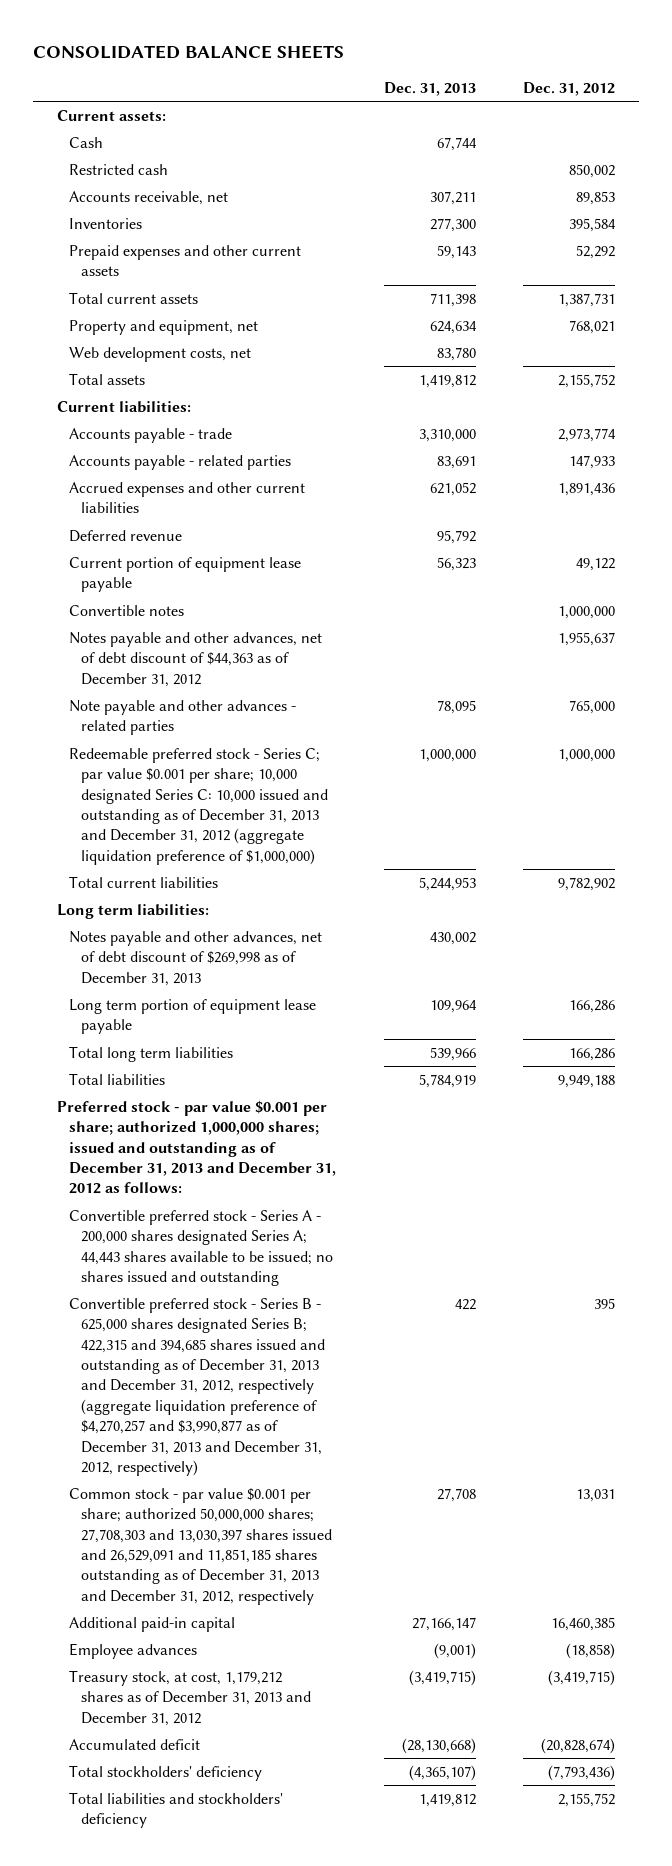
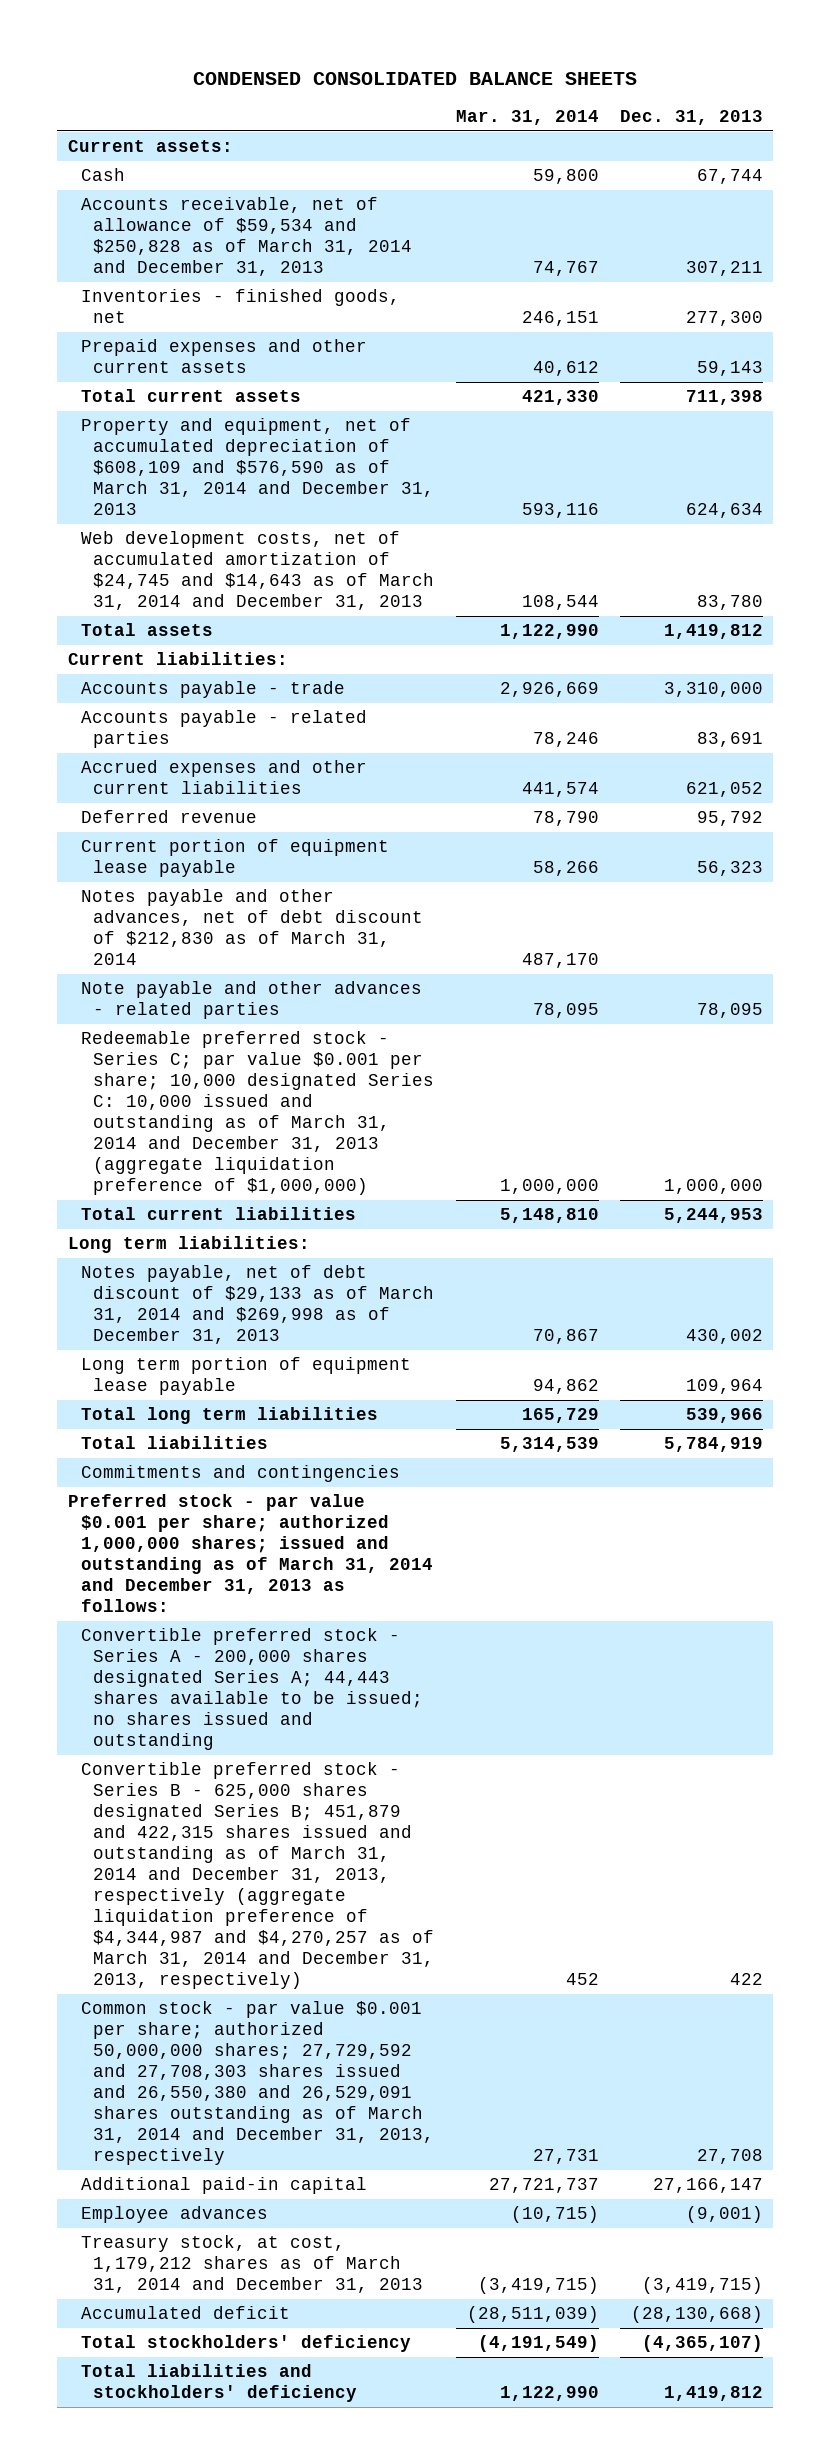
- CONSOLIDATED BALANCE SHEETS
+ CONDENSED CONSOLIDATED BALANCE SHEETS
- | Dec. 31, 2013 | Dec. 31, 2012
+ | Mar. 31, 2014 | Dec. 31, 2013
- Restricted cash | | 850,002
- Accounts receivable, net | 307,211 | 89,853
- Inventories | 277,300 | 395,584
+ Accounts receivable, net of allowance of $59,534 and $250,828 as of March 31, 2014 and December 31, 2013 | 74,767 | 307,211
+ Inventories - finished goods, net | 246,151 | 277,300
- Property and equipment, net | 624,634 | 768,021
- Web development costs, net | 83,780 |
+ Property and equipment, net of accumulated depreciation of $608,109 and $576,590 as of March 31, 2014 and December 31, 2013 | 593,116 | 624,634
+ Web development costs, net of accumulated amortization of $24,745 and $14,643 as of March 31, 2014 and December 31, 2013 | 108,544 | 83,780
- Convertible notes | | 1,000,000
- Notes payable and other advances, net of debt discount of $44,363 as of December 31, 2012 | | 1,955,637
+ Notes payable and other advances, net of debt discount of $212,830 as of March 31, 2014 | 487,170 |
- Redeemable preferred stock - Series C; par value $0.001 per share; 10,000 designated Series C: 10,000 issued and outstanding as of December 31, 2013 and December 31, 2012 (aggregate liquidation preference of $1,000,000) | 1,000,000 | 1,000,000
+ Redeemable preferred stock - Series C; par value $0.001 per share; 10,000 designated Series C: 10,000 issued and outstanding as of March 31, 2014 and December 31, 2013 (aggregate liquidation preference of $1,000,000) | 1,000,000 | 1,000,000
- Notes payable and other advances, net of debt discount of $269,998 as of December 31, 2013 | 430,002 |
+ Notes payable, net of debt discount of $29,133 as of March 31, 2014 and $269,998 as of December 31, 2013 | 70,867 | 430,002
- Preferred stock - par value $0.001 per share; authorized 1,000,000 shares; issued and outstanding as of December 31, 2013 and December 31, 2012 as follows:
+ Commitments and contingencies
+ Preferred stock - par value $0.001 per share; authorized 1,000,000 shares; issued and outstanding as of March 31, 2014 and December 31, 2013 as follows:
- Convertible preferred stock - Series B - 625,000 shares designated Series B; 422,315 and 394,685 shares issued and outstanding as of December 31, 2013 and December 31, 2012, respectively (aggregate liquidation preference of $4,270,257 and $3,990,877 as of December 31, 2013 and December 31, 2012, respectively) | 422 | 395
- Common stock - par value $0.001 per share; authorized 50,000,000 shares; 27,708,303 and 13,030,397 shares issued and 26,529,091 and 11,851,185 shares outstanding as of December 31, 2013 and December 31, 2012, respectively | 27,708 | 13,031
+ Convertible preferred stock - Series B - 625,000 shares designated Series B; 451,879 and 422,315 shares issued and outstanding as of March 31, 2014 and December 31, 2013, respectively (aggregate liquidation preference of $4,344,987 and $4,270,257 as of March 31, 2014 and December 31, 2013, respectively) | 452 | 422
+ Common stock - par value $0.001 per share; authorized 50,000,000 shares; 27,729,592 and 27,708,303 shares issued and 26,550,380 and 26,529,091 shares outstanding as of March 31, 2014 and December 31, 2013, respectively | 27,731 | 27,708
- Treasury stock, at cost, 1,179,212 shares as of December 31, 2013 and December 31, 2012 | (3,419,715) | (3,419,715)
+ Treasury stock, at cost, 1,179,212 shares as of March 31, 2014 and December 31, 2013 | (3,419,715) | (3,419,715)

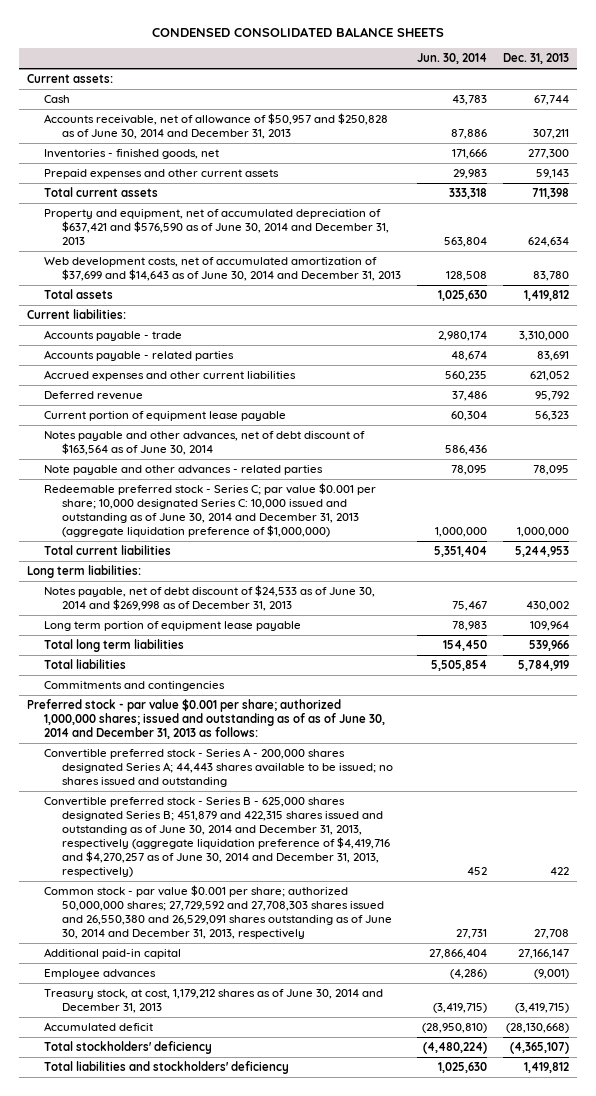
- | Mar. 31, 2014 | Dec. 31, 2013
+ | Jun. 30, 2014 | Dec. 31, 2013
- Accounts receivable, net of allowance of $59,534 and $250,828 as of March 31, 2014 and December 31, 2013 | 74,767 | 307,211
+ Accounts receivable, net of allowance of $50,957 and $250,828 as of June 30, 2014 and December 31, 2013 | 87,886 | 307,211
- Property and equipment, net of accumulated depreciation of $608,109 and $576,590 as of March 31, 2014 and December 31, 2013 | 593,116 | 624,634
- Web development costs, net of accumulated amortization of $24,745 and $14,643 as of March 31, 2014 and December 31, 2013 | 108,544 | 83,780
+ Property and equipment, net of accumulated depreciation of $637,421 and $576,590 as of June 30, 2014 and December 31, 2013 | 563,804 | 624,634
+ Web development costs, net of accumulated amortization of $37,699 and $14,643 as of June 30, 2014 and December 31, 2013 | 128,508 | 83,780
- Notes payable and other advances, net of debt discount of $212,830 as of March 31, 2014 | 487,170 |
+ Notes payable and other advances, net of debt discount of $163,564 as of June 30, 2014 | 586,436 |
- Redeemable preferred stock - Series C; par value $0.001 per share; 10,000 designated Series C: 10,000 issued and outstanding as of March 31, 2014 and December 31, 2013 (aggregate liquidation preference of $1,000,000) | 1,000,000 | 1,000,000
+ Redeemable preferred stock - Series C; par value $0.001 per share; 10,000 designated Series C: 10,000 issued and outstanding as of June 30, 2014 and December 31, 2013 (aggregate liquidation preference of $1,000,000) | 1,000,000 | 1,000,000
- Notes payable, net of debt discount of $29,133 as of March 31, 2014 and $269,998 as of December 31, 2013 | 70,867 | 430,002
+ Notes payable, net of debt discount of $24,533 as of June 30, 2014 and $269,998 as of December 31, 2013 | 75,467 | 430,002
- Preferred stock - par value $0.001 per share; authorized 1,000,000 shares; issued and outstanding as of March 31, 2014 and December 31, 2013 as follows:
+ Preferred stock - par value $0.001 per share; authorized 1,000,000 shares; issued and outstanding as of as of June 30, 2014 and December 31, 2013 as follows:
- Convertible preferred stock - Series B - 625,000 shares designated Series B; 451,879 and 422,315 shares issued and outstanding as of March 31, 2014 and December 31, 2013, respectively (aggregate liquidation preference of $4,344,987 and $4,270,257 as of March 31, 2014 and December 31, 2013, respectively) | 452 | 422
- Common stock - par value $0.001 per share; authorized 50,000,000 shares; 27,729,592 and 27,708,303 shares issued and 26,550,380 and 26,529,091 shares outstanding as of March 31, 2014 and December 31, 2013, respectively | 27,731 | 27,708
+ Convertible preferred stock - Series B - 625,000 shares designated Series B; 451,879 and 422,315 shares issued and outstanding as of June 30, 2014 and December 31, 2013, respectively (aggregate liquidation preference of $4,419,716 and $4,270,257 as of June 30, 2014 and December 31, 2013, respectively) | 452 | 422
+ Common stock - par value $0.001 per share; authorized 50,000,000 shares; 27,729,592 and 27,708,303 shares issued and 26,550,380 and 26,529,091 shares outstanding as of June 30, 2014 and December 31, 2013, respectively | 27,731 | 27,708
- Treasury stock, at cost, 1,179,212 shares as of March 31, 2014 and December 31, 2013 | (3,419,715) | (3,419,715)
+ Treasury stock, at cost, 1,179,212 shares as of June 30, 2014 and December 31, 2013 | (3,419,715) | (3,419,715)

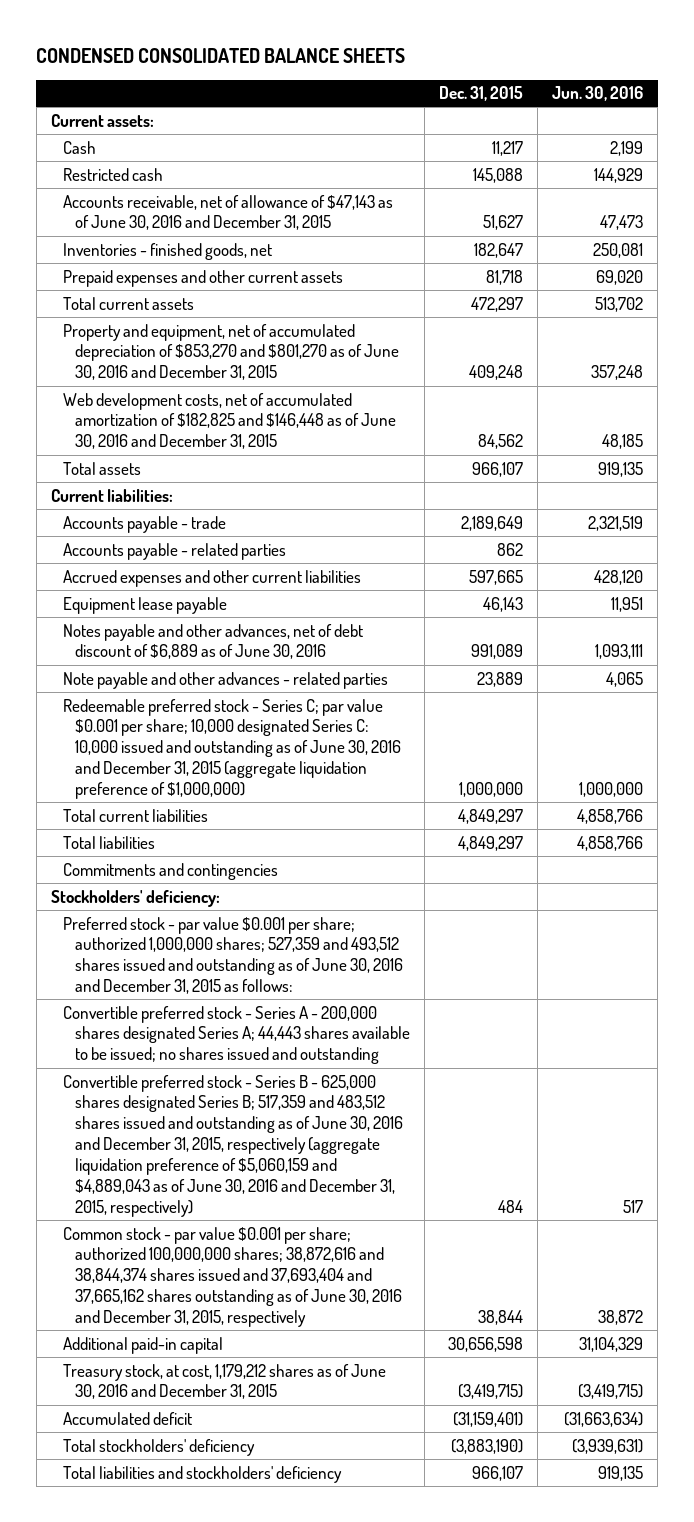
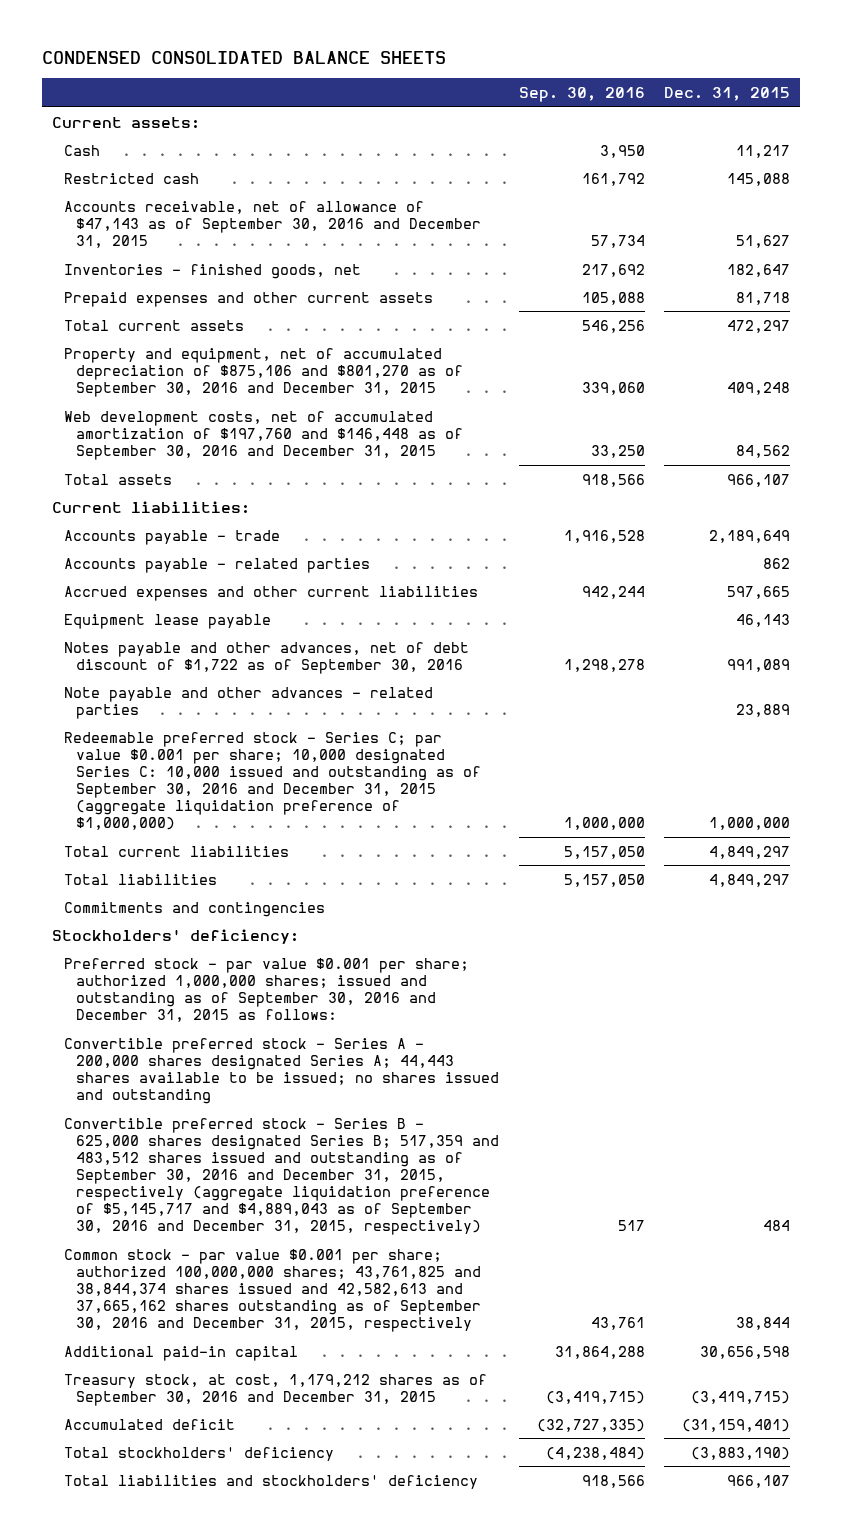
- | Dec. 31, 2015 | Jun. 30, 2016
+ | Sep. 30, 2016 | Dec. 31, 2015
- Accounts receivable, net of allowance of $47,143 as of June 30, 2016 and December 31, 2015 | 51,627 | 47,473
+ Accounts receivable, net of allowance of $47,143 as of September 30, 2016 and December 31, 2015 | 57,734 | 51,627
- Property and equipment, net of accumulated depreciation of $853,270 and $801,270 as of June 30, 2016 and December 31, 2015 | 409,248 | 357,248
- Web development costs, net of accumulated amortization of $182,825 and $146,448 as of June 30, 2016 and December 31, 2015 | 84,562 | 48,185
+ Property and equipment, net of accumulated depreciation of $875,106 and $801,270 as of September 30, 2016 and December 31, 2015 | 339,060 | 409,248
+ Web development costs, net of accumulated amortization of $197,760 and $146,448 as of September 30, 2016 and December 31, 2015 | 33,250 | 84,562
- Notes payable and other advances, net of debt discount of $6,889 as of June 30, 2016 | 991,089 | 1,093,111
+ Notes payable and other advances, net of debt discount of $1,722 as of September 30, 2016 | 1,298,278 | 991,089
- Redeemable preferred stock - Series C; par value $0.001 per share; 10,000 designated Series C: 10,000 issued and outstanding as of June 30, 2016 and December 31, 2015 (aggregate liquidation preference of $1,000,000) | 1,000,000 | 1,000,000
+ Redeemable preferred stock - Series C; par value $0.001 per share; 10,000 designated Series C: 10,000 issued and outstanding as of September 30, 2016 and December 31, 2015 (aggregate liquidation preference of $1,000,000) | 1,000,000 | 1,000,000
- Preferred stock - par value $0.001 per share; authorized 1,000,000 shares; 527,359 and 493,512 shares issued and outstanding as of June 30, 2016 and December 31, 2015 as follows:
+ Preferred stock - par value $0.001 per share; authorized 1,000,000 shares; issued and outstanding as of September 30, 2016 and December 31, 2015 as follows:
- Convertible preferred stock - Series B - 625,000 shares designated Series B; 517,359 and 483,512 shares issued and outstanding as of June 30, 2016 and December 31, 2015, respectively (aggregate liquidation preference of $5,060,159 and $4,889,043 as of June 30, 2016 and December 31, 2015, respectively) | 484 | 517
- Common stock - par value $0.001 per share; authorized 100,000,000 shares; 38,872,616 and 38,844,374 shares issued and 37,693,404 and 37,665,162 shares outstanding as of June 30, 2016 and December 31, 2015, respectively | 38,844 | 38,872
+ Convertible preferred stock - Series B - 625,000 shares designated Series B; 517,359 and 483,512 shares issued and outstanding as of September 30, 2016 and December 31, 2015, respectively (aggregate liquidation preference of $5,145,717 and $4,889,043 as of September 30, 2016 and December 31, 2015, respectively) | 517 | 484
+ Common stock - par value $0.001 per share; authorized 100,000,000 shares; 43,761,825 and 38,844,374 shares issued and 42,582,613 and 37,665,162 shares outstanding as of September 30, 2016 and December 31, 2015, respectively | 43,761 | 38,844
- Treasury stock, at cost, 1,179,212 shares as of June 30, 2016 and December 31, 2015 | (3,419,715) | (3,419,715)
+ Treasury stock, at cost, 1,179,212 shares as of September 30, 2016 and December 31, 2015 | (3,419,715) | (3,419,715)

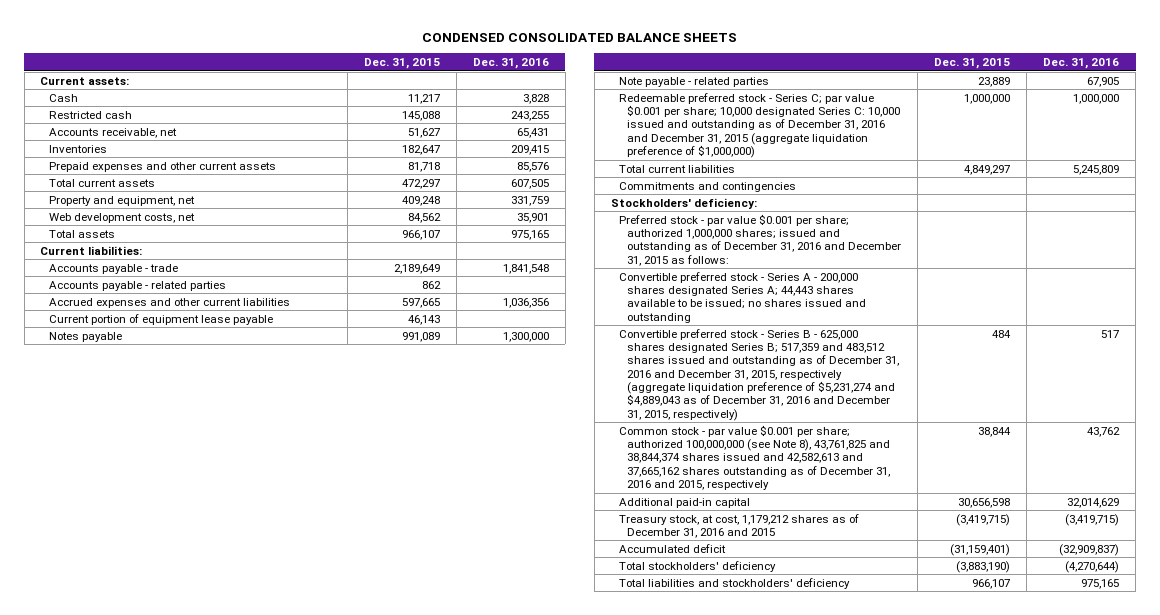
- | Sep. 30, 2016 | Dec. 31, 2015
+ | Dec. 31, 2015 | Dec. 31, 2016
- Accounts receivable, net of allowance of $47,143 as of September 30, 2016 and December 31, 2015 | 57,734 | 51,627
- Inventories - finished goods, net | 217,692 | 182,647
+ Accounts receivable, net | 51,627 | 65,431
+ Inventories | 182,647 | 209,415
- Property and equipment, net of accumulated depreciation of $875,106 and $801,270 as of September 30, 2016 and December 31, 2015 | 339,060 | 409,248
- Web development costs, net of accumulated amortization of $197,760 and $146,448 as of September 30, 2016 and December 31, 2015 | 33,250 | 84,562
+ Property and equipment, net | 409,248 | 331,759
+ Web development costs, net | 84,562 | 35,901
- Equipment lease payable | | 46,143
- Notes payable and other advances, net of debt discount of $1,722 as of September 30, 2016 | 1,298,278 | 991,089
- Note payable and other advances - related parties | | 23,889
- Redeemable preferred stock - Series C; par value $0.001 per share; 10,000 designated Series C: 10,000 issued and outstanding as of September 30, 2016 and December 31, 2015 (aggregate liquidation preference of $1,000,000) | 1,000,000 | 1,000,000
+ Current portion of equipment lease payable | 46,143 |
+ Notes payable | 991,089 | 1,300,000
+ Note payable - related parties | 23,889 | 67,905
+ Redeemable preferred stock - Series C; par value $0.001 per share; 10,000 designated Series C: 10,000 issued and outstanding as of December 31, 2016 and December 31, 2015 (aggregate liquidation preference of $1,000,000) | 1,000,000 | 1,000,000
- Total liabilities | 5,157,050 | 4,849,297
- Preferred stock - par value $0.001 per share; authorized 1,000,000 shares; issued and outstanding as of September 30, 2016 and December 31, 2015 as follows:
+ Preferred stock - par value $0.001 per share; authorized 1,000,000 shares; issued and outstanding as of December 31, 2016 and December 31, 2015 as follows:
- Convertible preferred stock - Series B - 625,000 shares designated Series B; 517,359 and 483,512 shares issued and outstanding as of September 30, 2016 and December 31, 2015, respectively (aggregate liquidation preference of $5,145,717 and $4,889,043 as of September 30, 2016 and December 31, 2015, respectively) | 517 | 484
- Common stock - par value $0.001 per share; authorized 100,000,000 shares; 43,761,825 and 38,844,374 shares issued and 42,582,613 and 37,665,162 shares outstanding as of September 30, 2016 and December 31, 2015, respectively | 43,761 | 38,844
+ Convertible preferred stock - Series B - 625,000 shares designated Series B; 517,359 and 483,512 shares issued and outstanding as of December 31, 2016 and December 31, 2015, respectively (aggregate liquidation preference of $5,231,274 and $4,889,043 as of December 31, 2016 and December 31, 2015, respectively) | 484 | 517
+ Common stock - par value $0.001 per share; authorized 100,000,000 (see Note 8), 43,761,825 and 38,844,374 shares issued and 42,582,613 and 37,665,162 shares outstanding as of December 31, 2016 and 2015, respectively | 38,844 | 43,762
- Treasury stock, at cost, 1,179,212 shares as of September 30, 2016 and December 31, 2015 | (3,419,715) | (3,419,715)
+ Treasury stock, at cost, 1,179,212 shares as of December 31, 2016 and 2015 | (3,419,715) | (3,419,715)

